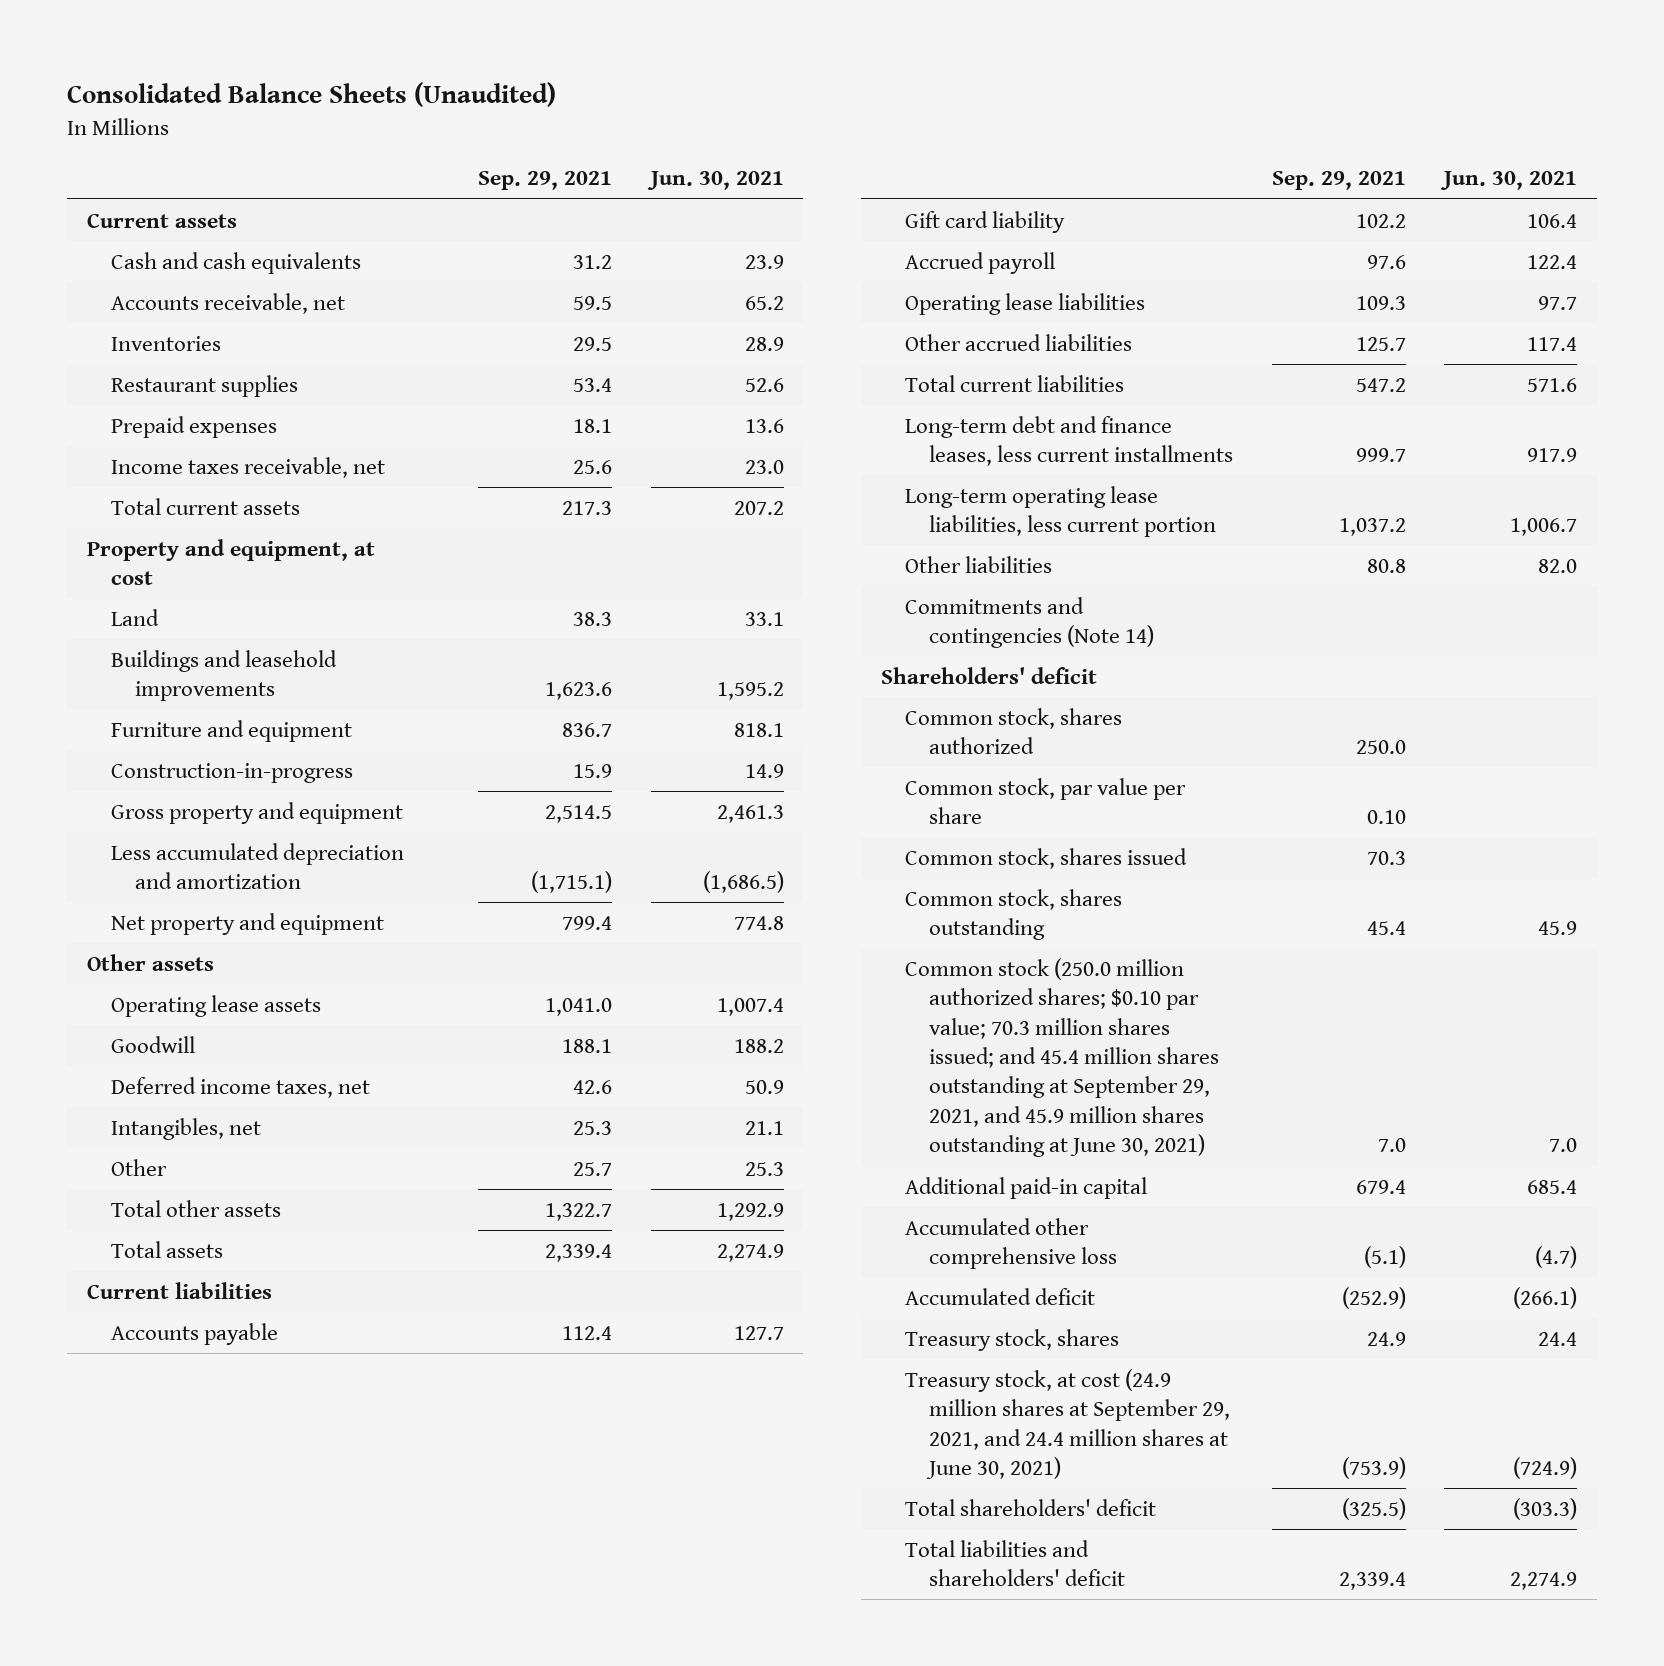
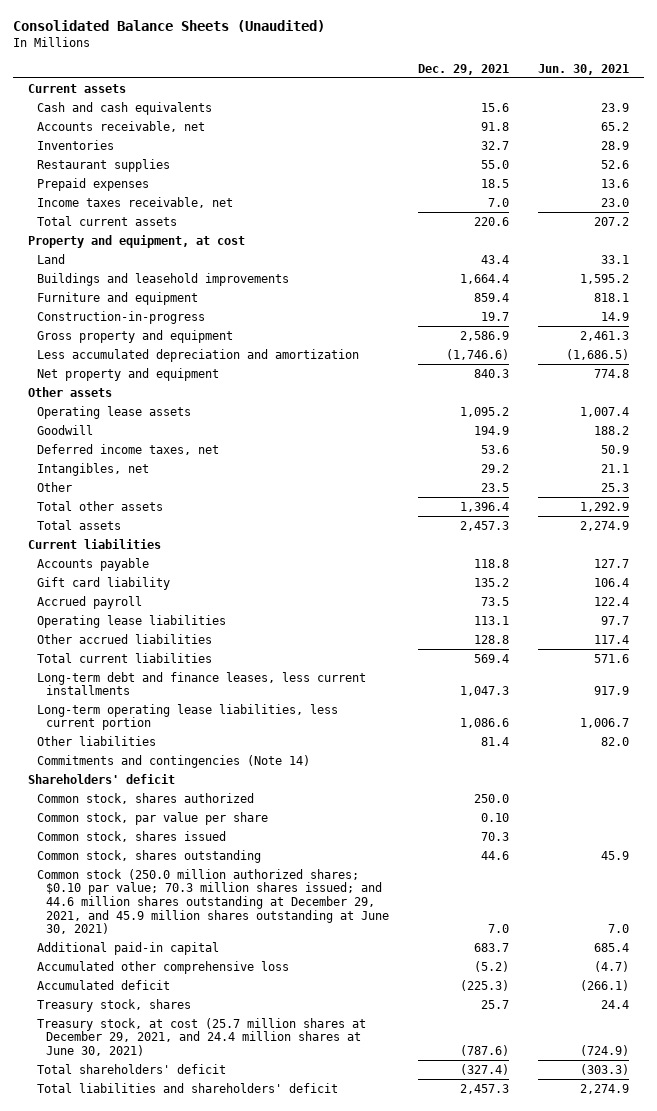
- | Sep. 29, 2021 | Jun. 30, 2021
+ | Dec. 29, 2021 | Jun. 30, 2021
- Common stock (250.0 million authorized shares; $0.10 par value; 70.3 million shares issued; and 45.4 million shares outstanding at September 29, 2021, and 45.9 million shares outstanding at June 30, 2021) | 7.0 | 7.0
+ Common stock (250.0 million authorized shares; $0.10 par value; 70.3 million shares issued; and 44.6 million shares outstanding at December 29, 2021, and 45.9 million shares outstanding at June 30, 2021) | 7.0 | 7.0
- Treasury stock, at cost (24.9 million shares at September 29, 2021, and 24.4 million shares at June 30, 2021) | (753.9) | (724.9)
+ Treasury stock, at cost (25.7 million shares at December 29, 2021, and 24.4 million shares at June 30, 2021) | (787.6) | (724.9)

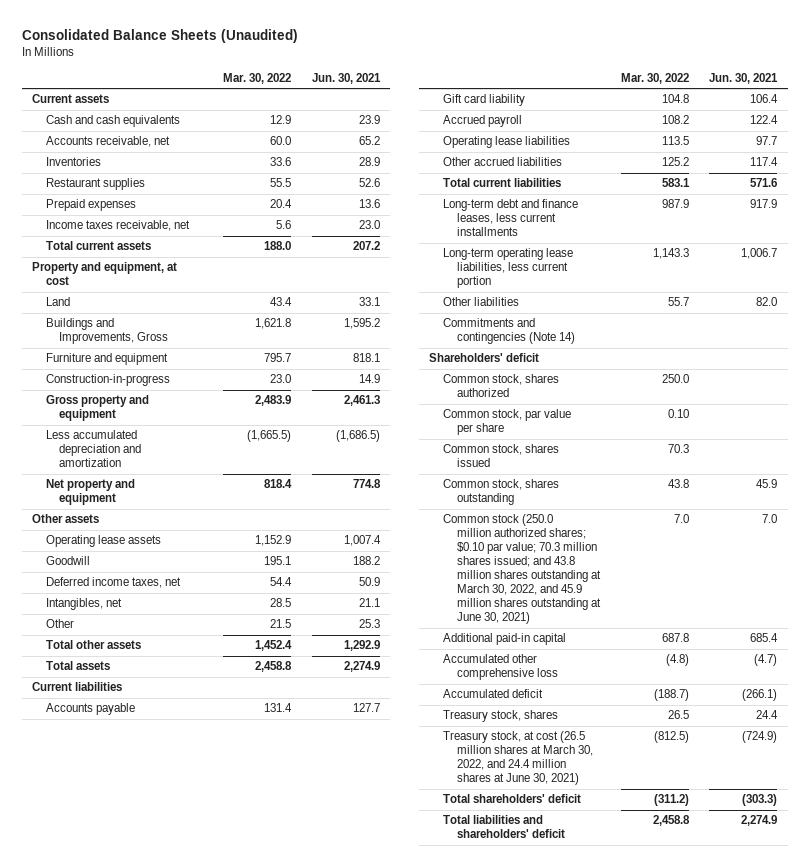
- | Dec. 29, 2021 | Jun. 30, 2021
+ | Mar. 30, 2022 | Jun. 30, 2021
- Buildings and leasehold improvements | 1,664.4 | 1,595.2
+ Buildings and Improvements, Gross | 1,621.8 | 1,595.2
- Common stock (250.0 million authorized shares; $0.10 par value; 70.3 million shares issued; and 44.6 million shares outstanding at December 29, 2021, and 45.9 million shares outstanding at June 30, 2021) | 7.0 | 7.0
+ Common stock (250.0 million authorized shares; $0.10 par value; 70.3 million shares issued; and 43.8 million shares outstanding at March 30, 2022, and 45.9 million shares outstanding at June 30, 2021) | 7.0 | 7.0
- Treasury stock, at cost (25.7 million shares at December 29, 2021, and 24.4 million shares at June 30, 2021) | (787.6) | (724.9)
+ Treasury stock, at cost (26.5 million shares at March 30, 2022, and 24.4 million shares at June 30, 2021) | (812.5) | (724.9)

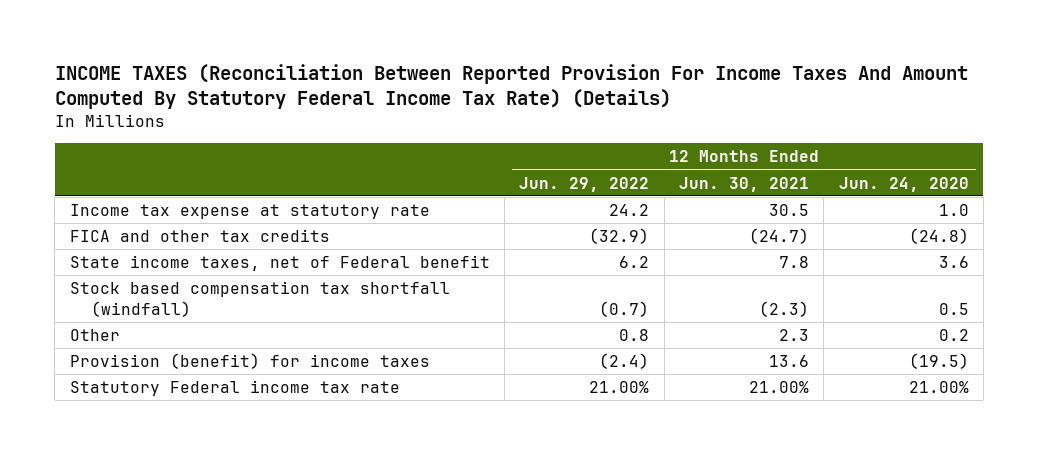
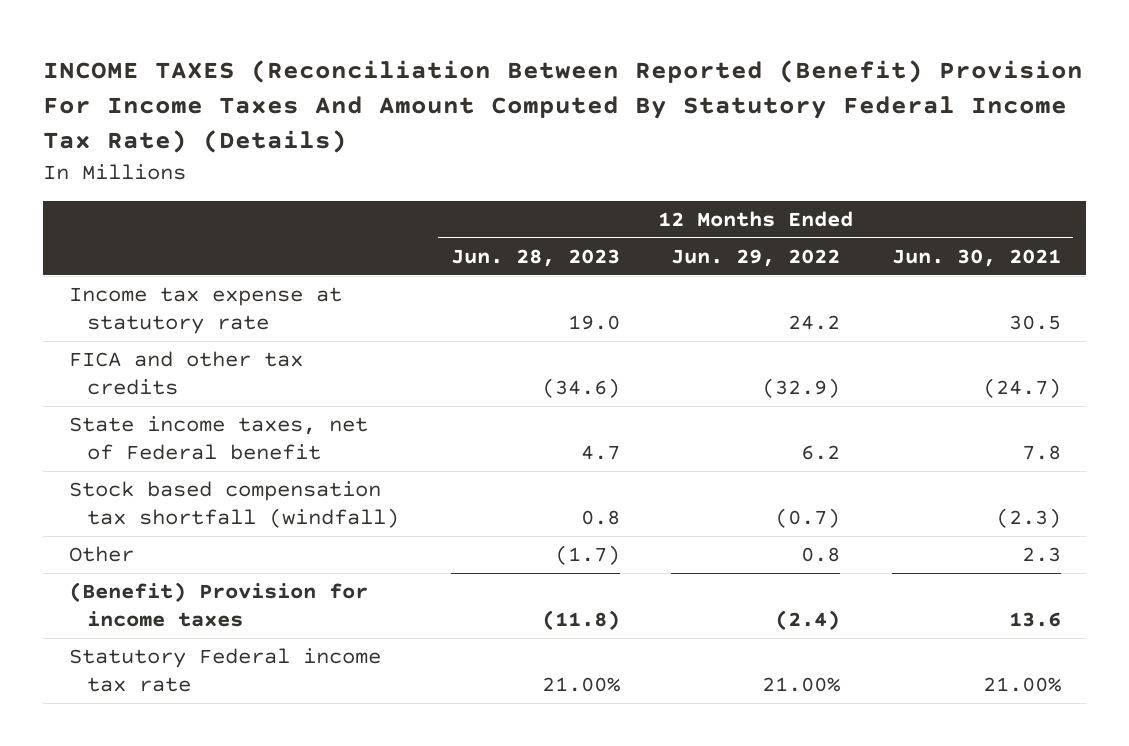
- INCOME TAXES (Reconciliation Between Reported Provision For Income Taxes And Amount Computed By Statutory Federal Income Tax Rate) (Details)
+ INCOME TAXES (Reconciliation Between Reported (Benefit) Provision For Income Taxes And Amount Computed By Statutory Federal Income Tax Rate) (Details)
- | 12 Months Ended Jun. 29, 2022 | 12 Months Ended Jun. 30, 2021 | 12 Months Ended Jun. 24, 2020
+ | 12 Months Ended Jun. 28, 2023 | 12 Months Ended Jun. 29, 2022 | 12 Months Ended Jun. 30, 2021
- Provision (benefit) for income taxes | (2.4) | 13.6 | (19.5)
+ (Benefit) Provision for income taxes | (11.8) | (2.4) | 13.6

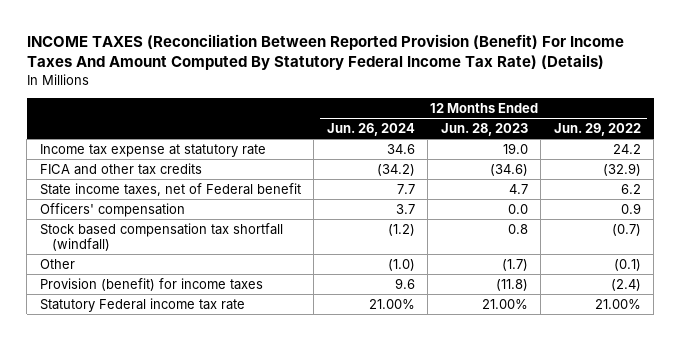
- INCOME TAXES (Reconciliation Between Reported (Benefit) Provision For Income Taxes And Amount Computed By Statutory Federal Income Tax Rate) (Details)
+ INCOME TAXES (Reconciliation Between Reported Provision (Benefit) For Income Taxes And Amount Computed By Statutory Federal Income Tax Rate) (Details)
- | 12 Months Ended Jun. 28, 2023 | 12 Months Ended Jun. 29, 2022 | 12 Months Ended Jun. 30, 2021
+ | 12 Months Ended Jun. 26, 2024 | 12 Months Ended Jun. 28, 2023 | 12 Months Ended Jun. 29, 2022
+ Officers' compensation | 3.7 | 0.0 | 0.9
- Other | (1.7) | 0.8 | 2.3
- (Benefit) Provision for income taxes | (11.8) | (2.4) | 13.6
+ Other | (1.0) | (1.7) | (0.1)
+ Provision (benefit) for income taxes | 9.6 | (11.8) | (2.4)

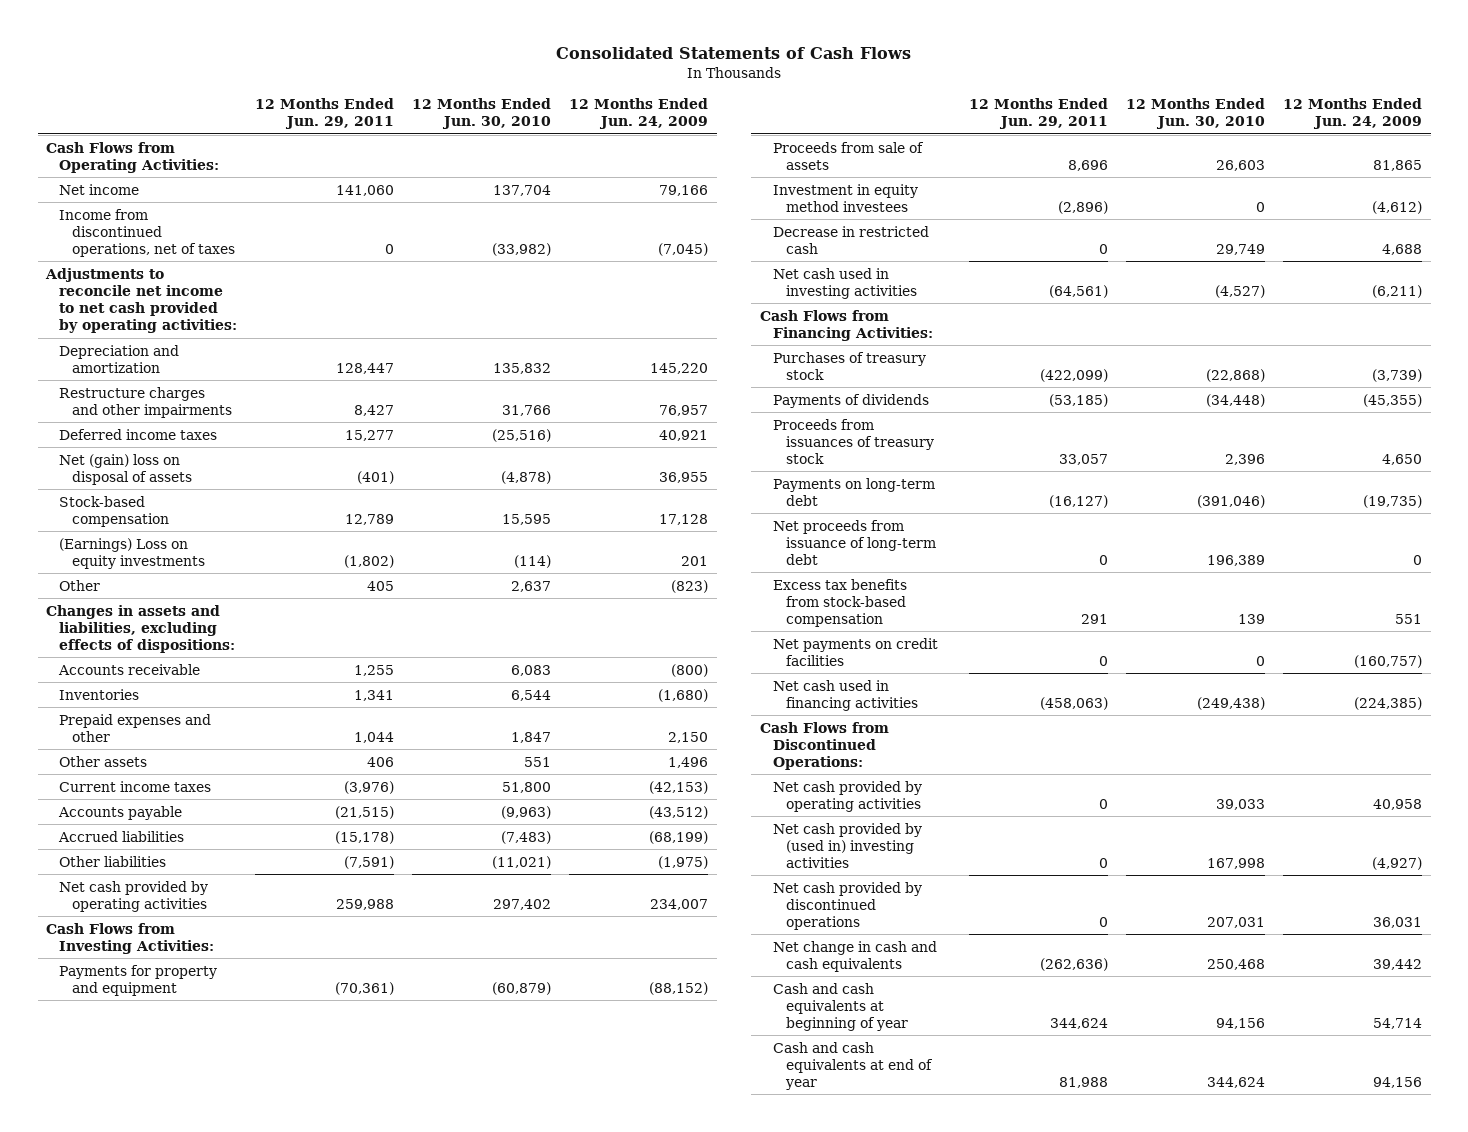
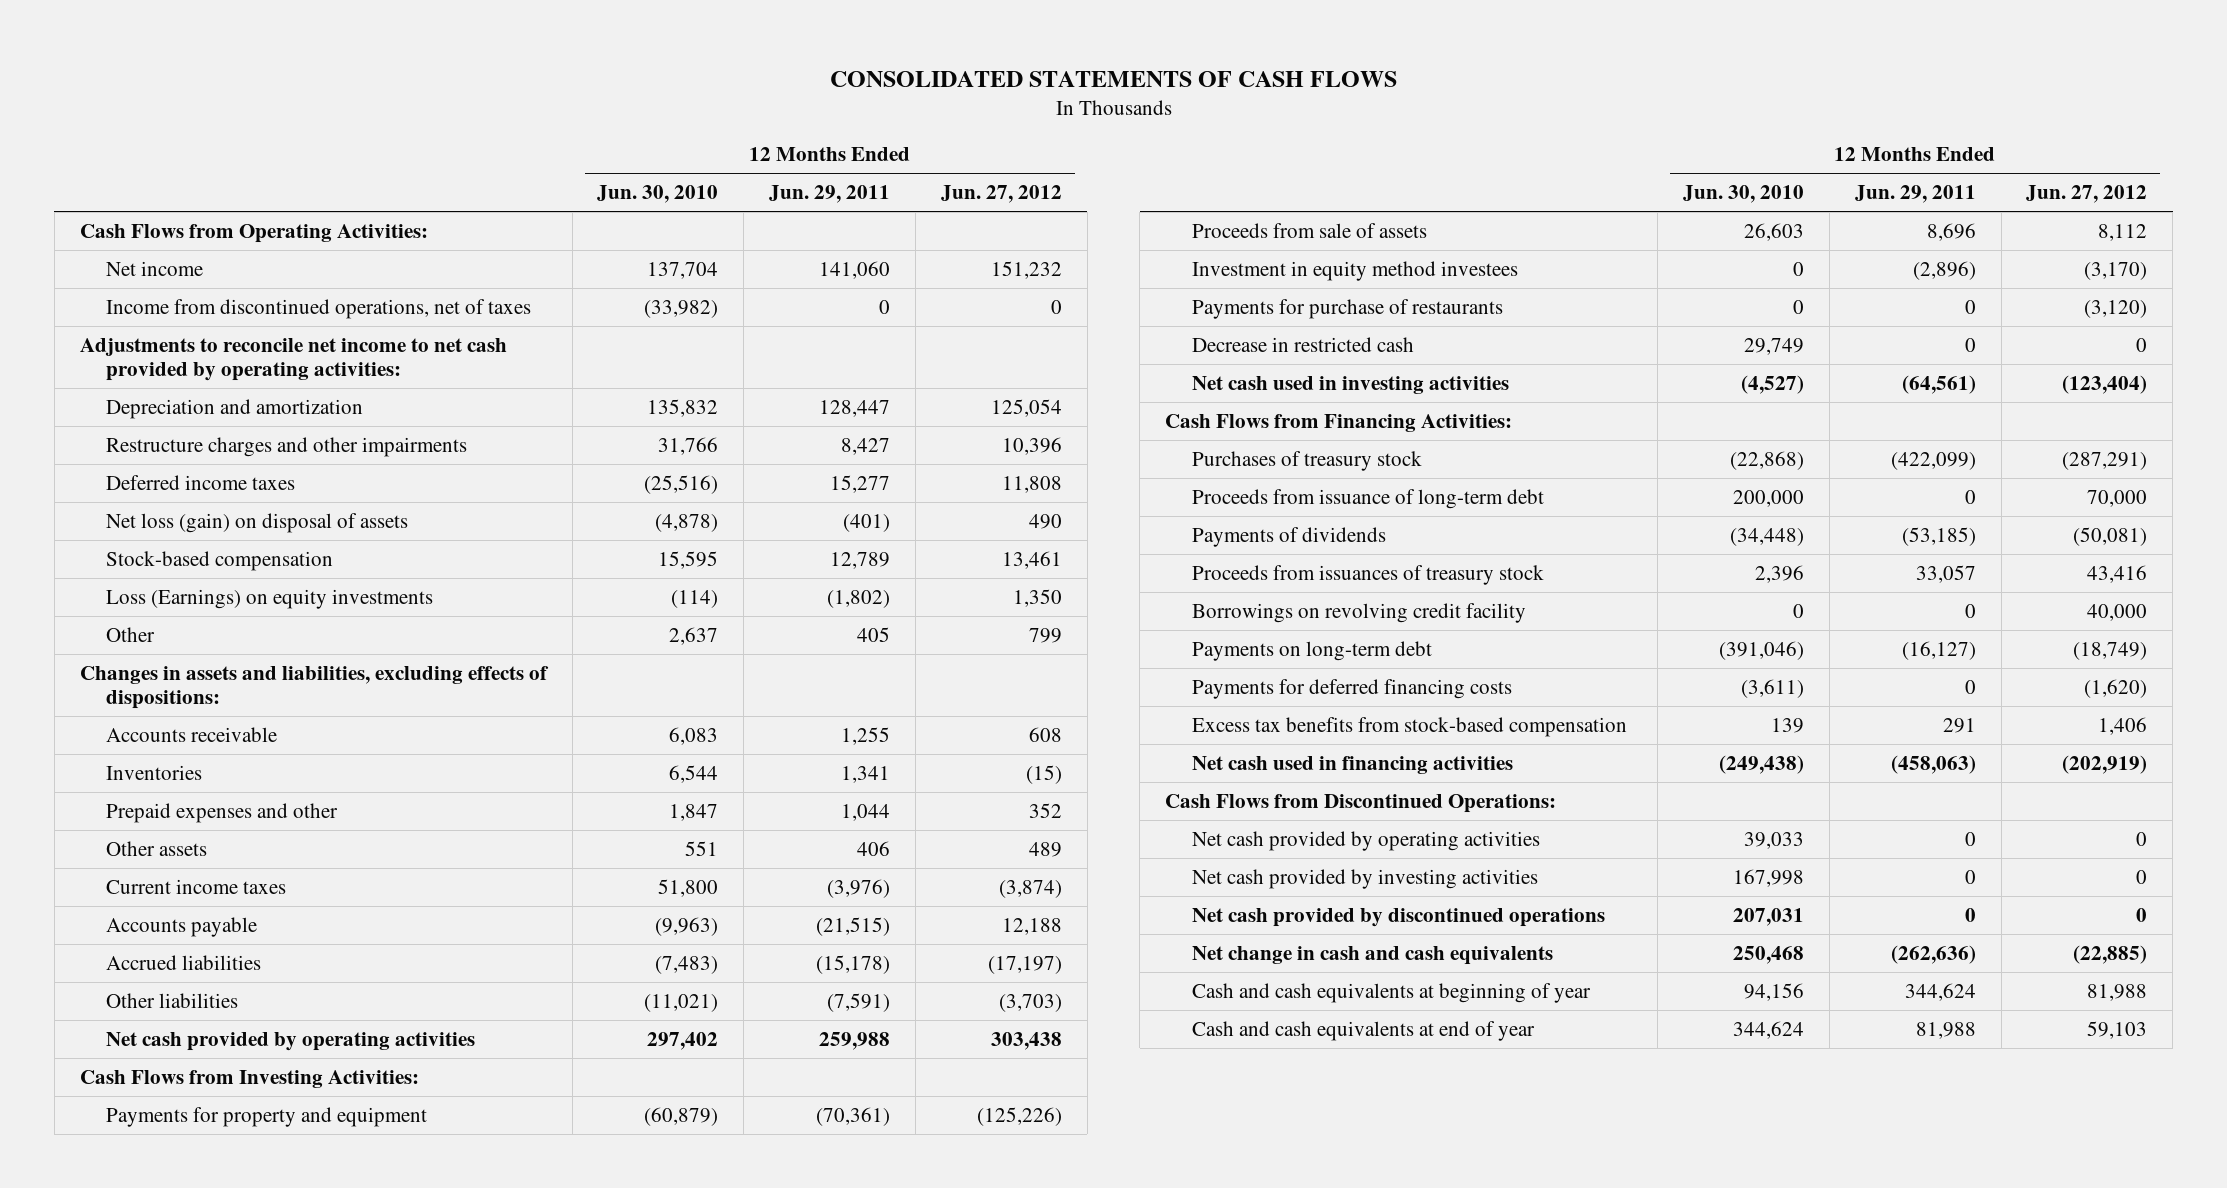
- Consolidated Statements of Cash Flows
+ CONSOLIDATED STATEMENTS OF CASH FLOWS
- | 12 Months Ended Jun. 29, 2011 | 12 Months Ended Jun. 30, 2010 | 12 Months Ended Jun. 24, 2009
+ | 12 Months Ended Jun. 30, 2010 | 12 Months Ended Jun. 29, 2011 | 12 Months Ended Jun. 27, 2012
- Net (gain) loss on disposal of assets | (401) | (4,878) | 36,955
+ Net loss (gain) on disposal of assets | (4,878) | (401) | 490
- (Earnings) Loss on equity investments | (1,802) | (114) | 201
+ Loss (Earnings) on equity investments | (114) | (1,802) | 1,350
+ Payments for purchase of restaurants | 0 | 0 | (3,120)
+ Proceeds from issuance of long-term debt | 200,000 | 0 | 70,000
+ Borrowings on revolving credit facility | 0 | 0 | 40,000
- Net proceeds from issuance of long-term debt | 0 | 196,389 | 0
+ Payments for deferred financing costs | (3,611) | 0 | (1,620)
- Net payments on credit facilities | 0 | 0 | (160,757)
- Net cash provided by (used in) investing activities | 0 | 167,998 | (4,927)
+ Net cash provided by investing activities | 167,998 | 0 | 0

